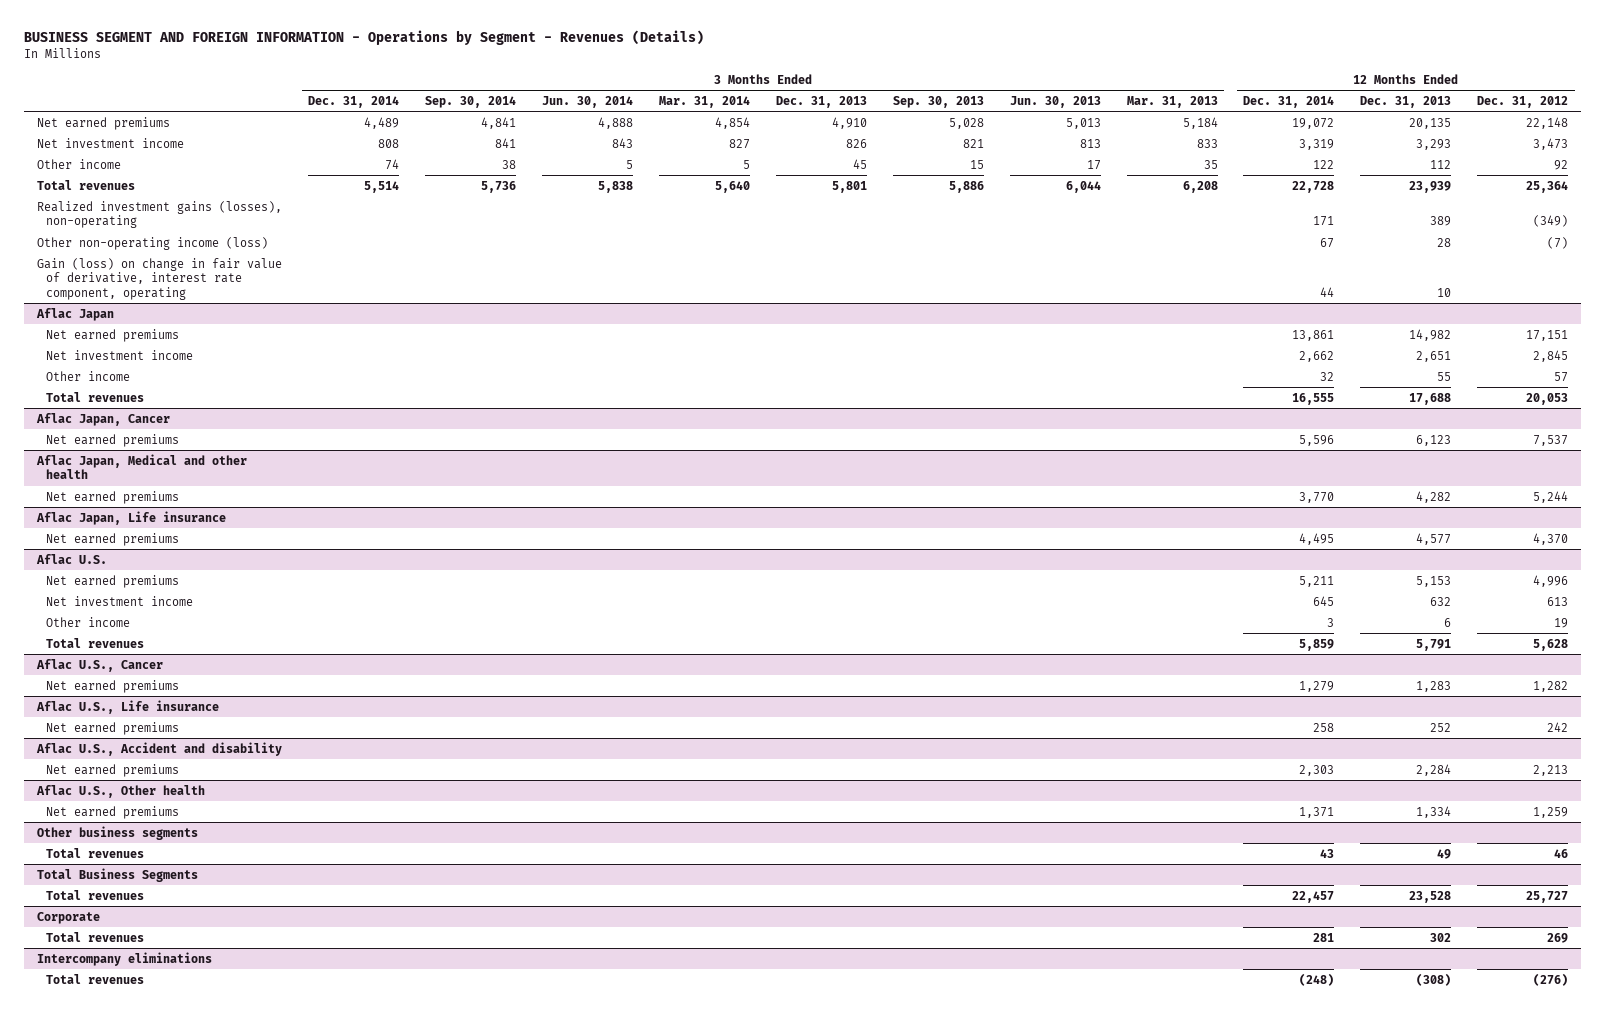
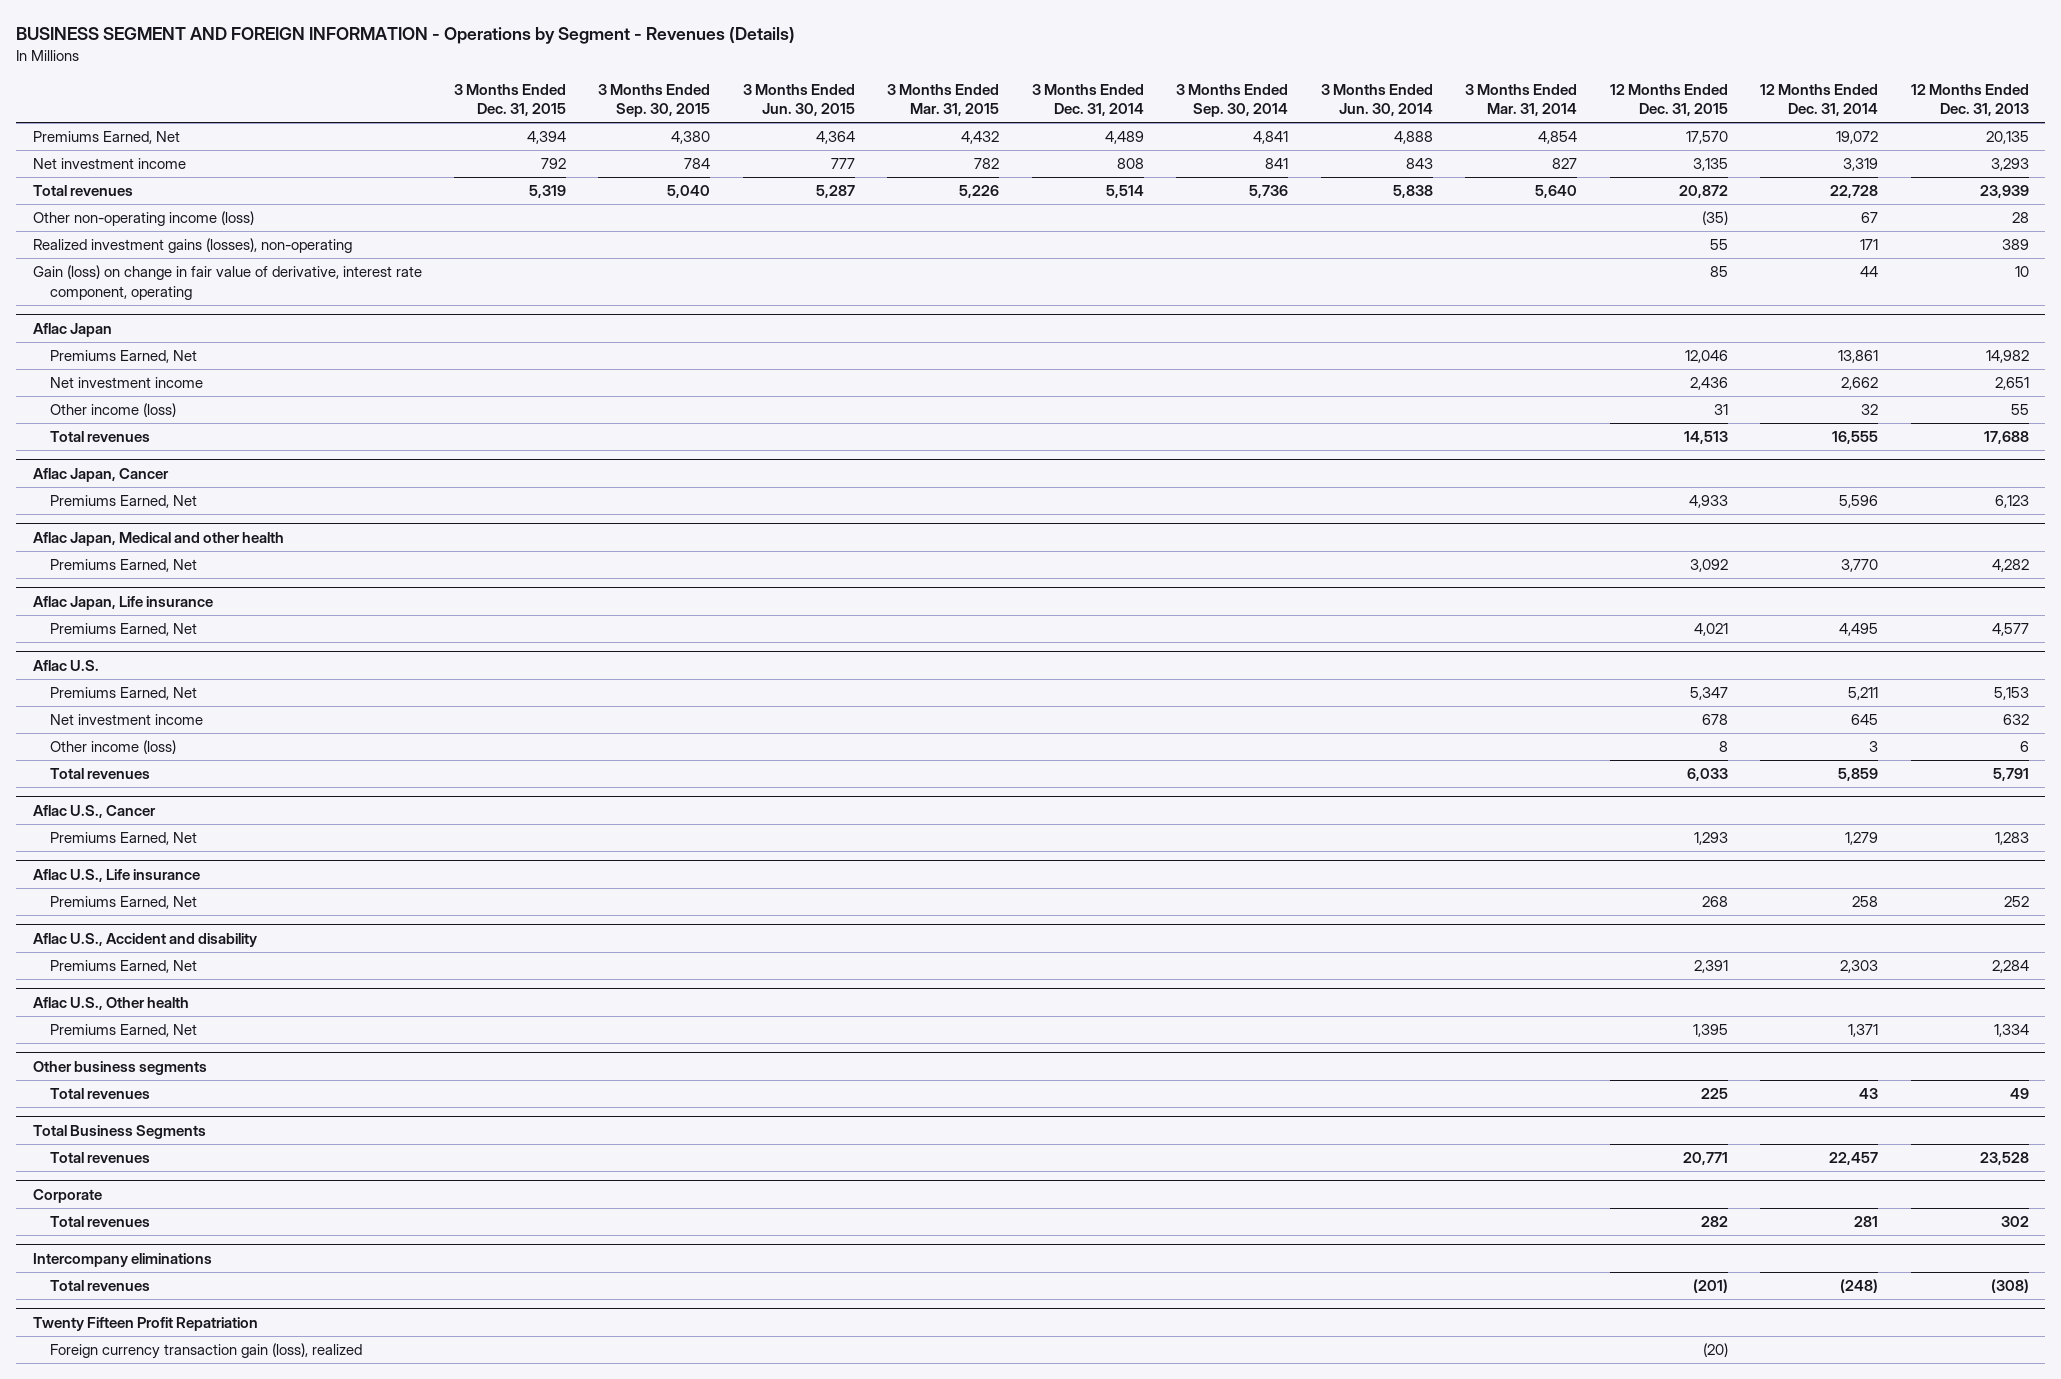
- | 3 Months Ended Dec. 31, 2014 | 3 Months Ended Sep. 30, 2014 | 3 Months Ended Jun. 30, 2014 | 3 Months Ended Mar. 31, 2014 | 3 Months Ended Dec. 31, 2013 | 3 Months Ended Sep. 30, 2013 | 3 Months Ended Jun. 30, 2013 | 3 Months Ended Mar. 31, 2013 | 12 Months Ended Dec. 31, 2014 | 12 Months Ended Dec. 31, 2013 | 12 Months Ended Dec. 31, 2012
+ | 3 Months Ended Dec. 31, 2015 | 3 Months Ended Sep. 30, 2015 | 3 Months Ended Jun. 30, 2015 | 3 Months Ended Mar. 31, 2015 | 3 Months Ended Dec. 31, 2014 | 3 Months Ended Sep. 30, 2014 | 3 Months Ended Jun. 30, 2014 | 3 Months Ended Mar. 31, 2014 | 12 Months Ended Dec. 31, 2015 | 12 Months Ended Dec. 31, 2014 | 12 Months Ended Dec. 31, 2013
- Net earned premiums | 4,489 | 4,841 | 4,888 | 4,854 | 4,910 | 5,028 | 5,013 | 5,184 | 19,072 | 20,135 | 22,148
+ Premiums Earned, Net | 4,394 | 4,380 | 4,364 | 4,432 | 4,489 | 4,841 | 4,888 | 4,854 | 17,570 | 19,072 | 20,135
- Other income | 74 | 38 | 5 | 5 | 45 | 15 | 17 | 35 | 122 | 112 | 92
moved down: Realized investment gains (losses), non-operating | | | | | | | | | 55 | 171 | 389
@ Aflac Japan
- Net earned premiums | | | | | | | | | 13,861 | 14,982 | 17,151
+ Premiums Earned, Net | | | | | | | | | 12,046 | 13,861 | 14,982
- Other income | | | | | | | | | 32 | 55 | 57
+ Other income (loss) | | | | | | | | | 31 | 32 | 55
@ Aflac Japan, Cancer
- Net earned premiums | | | | | | | | | 5,596 | 6,123 | 7,537
+ Premiums Earned, Net | | | | | | | | | 4,933 | 5,596 | 6,123
@ Aflac Japan, Medical and other health
- Net earned premiums | | | | | | | | | 3,770 | 4,282 | 5,244
+ Premiums Earned, Net | | | | | | | | | 3,092 | 3,770 | 4,282
@ Aflac Japan, Life insurance
- Net earned premiums | | | | | | | | | 4,495 | 4,577 | 4,370
+ Premiums Earned, Net | | | | | | | | | 4,021 | 4,495 | 4,577
@ Aflac U.S.
- Net earned premiums | | | | | | | | | 5,211 | 5,153 | 4,996
+ Premiums Earned, Net | | | | | | | | | 5,347 | 5,211 | 5,153
- Other income | | | | | | | | | 3 | 6 | 19
+ Other income (loss) | | | | | | | | | 8 | 3 | 6
@ Aflac U.S., Cancer
- Net earned premiums | | | | | | | | | 1,279 | 1,283 | 1,282
+ Premiums Earned, Net | | | | | | | | | 1,293 | 1,279 | 1,283
@ Aflac U.S., Life insurance
- Net earned premiums | | | | | | | | | 258 | 252 | 242
+ Premiums Earned, Net | | | | | | | | | 268 | 258 | 252
@ Aflac U.S., Accident and disability
- Net earned premiums | | | | | | | | | 2,303 | 2,284 | 2,213
+ Premiums Earned, Net | | | | | | | | | 2,391 | 2,303 | 2,284
@ Aflac U.S., Other health
- Net earned premiums | | | | | | | | | 1,371 | 1,334 | 1,259
+ Premiums Earned, Net | | | | | | | | | 1,395 | 1,371 | 1,334
+ Twenty Fifteen Profit Repatriation
+ Foreign currency transaction gain (loss), realized | | | | | | | | | (20) | |

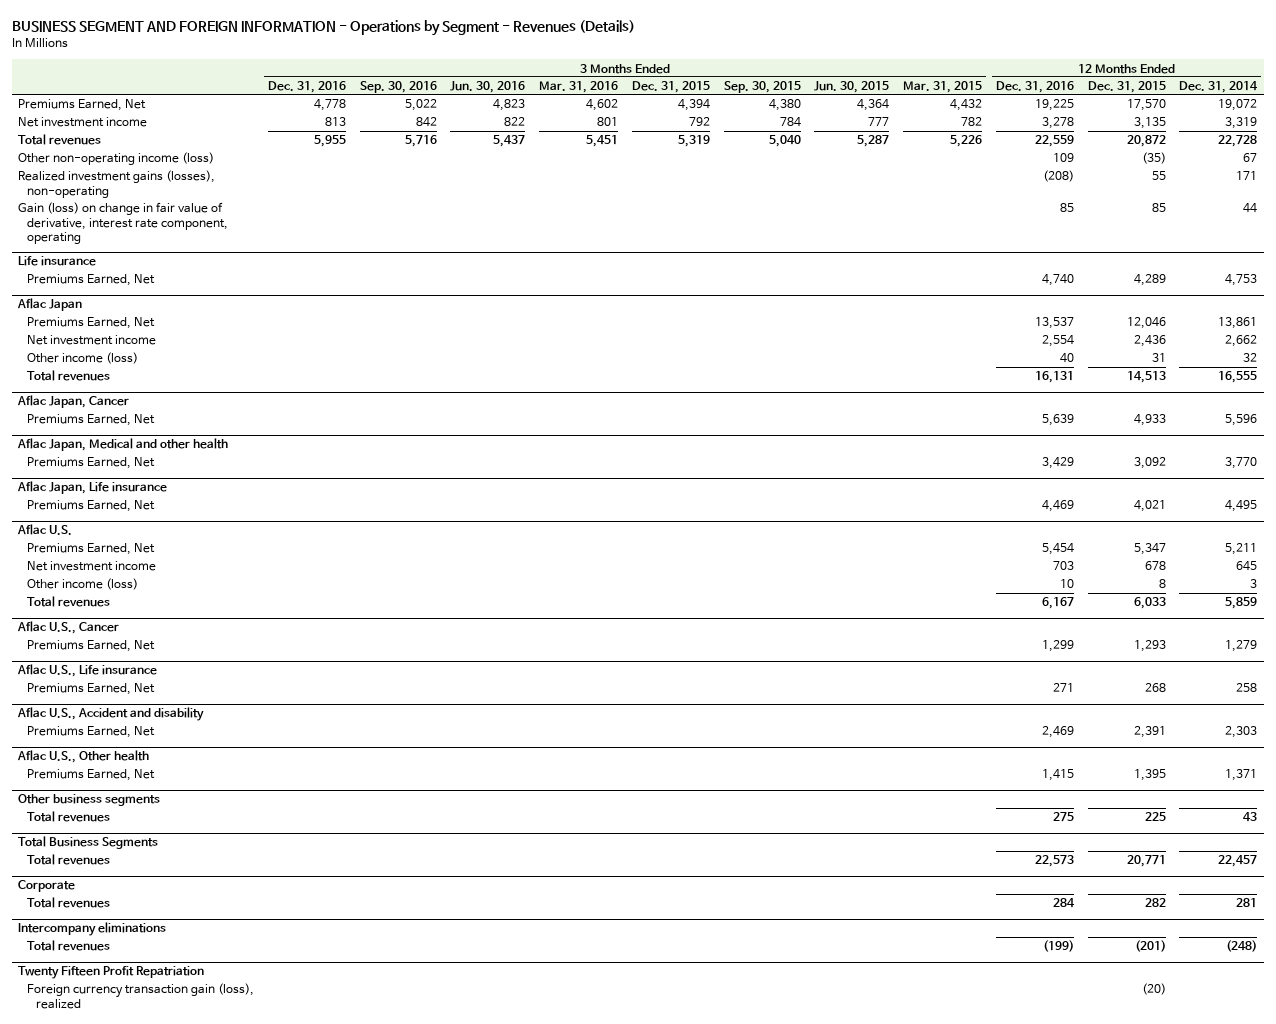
- | 3 Months Ended Dec. 31, 2015 | 3 Months Ended Sep. 30, 2015 | 3 Months Ended Jun. 30, 2015 | 3 Months Ended Mar. 31, 2015 | 3 Months Ended Dec. 31, 2014 | 3 Months Ended Sep. 30, 2014 | 3 Months Ended Jun. 30, 2014 | 3 Months Ended Mar. 31, 2014 | 12 Months Ended Dec. 31, 2015 | 12 Months Ended Dec. 31, 2014 | 12 Months Ended Dec. 31, 2013
+ | 3 Months Ended Dec. 31, 2016 | 3 Months Ended Sep. 30, 2016 | 3 Months Ended Jun. 30, 2016 | 3 Months Ended Mar. 31, 2016 | 3 Months Ended Dec. 31, 2015 | 3 Months Ended Sep. 30, 2015 | 3 Months Ended Jun. 30, 2015 | 3 Months Ended Mar. 31, 2015 | 12 Months Ended Dec. 31, 2016 | 12 Months Ended Dec. 31, 2015 | 12 Months Ended Dec. 31, 2014
+ Life insurance
+ Premiums Earned, Net | | | | | | | | | 4,740 | 4,289 | 4,753

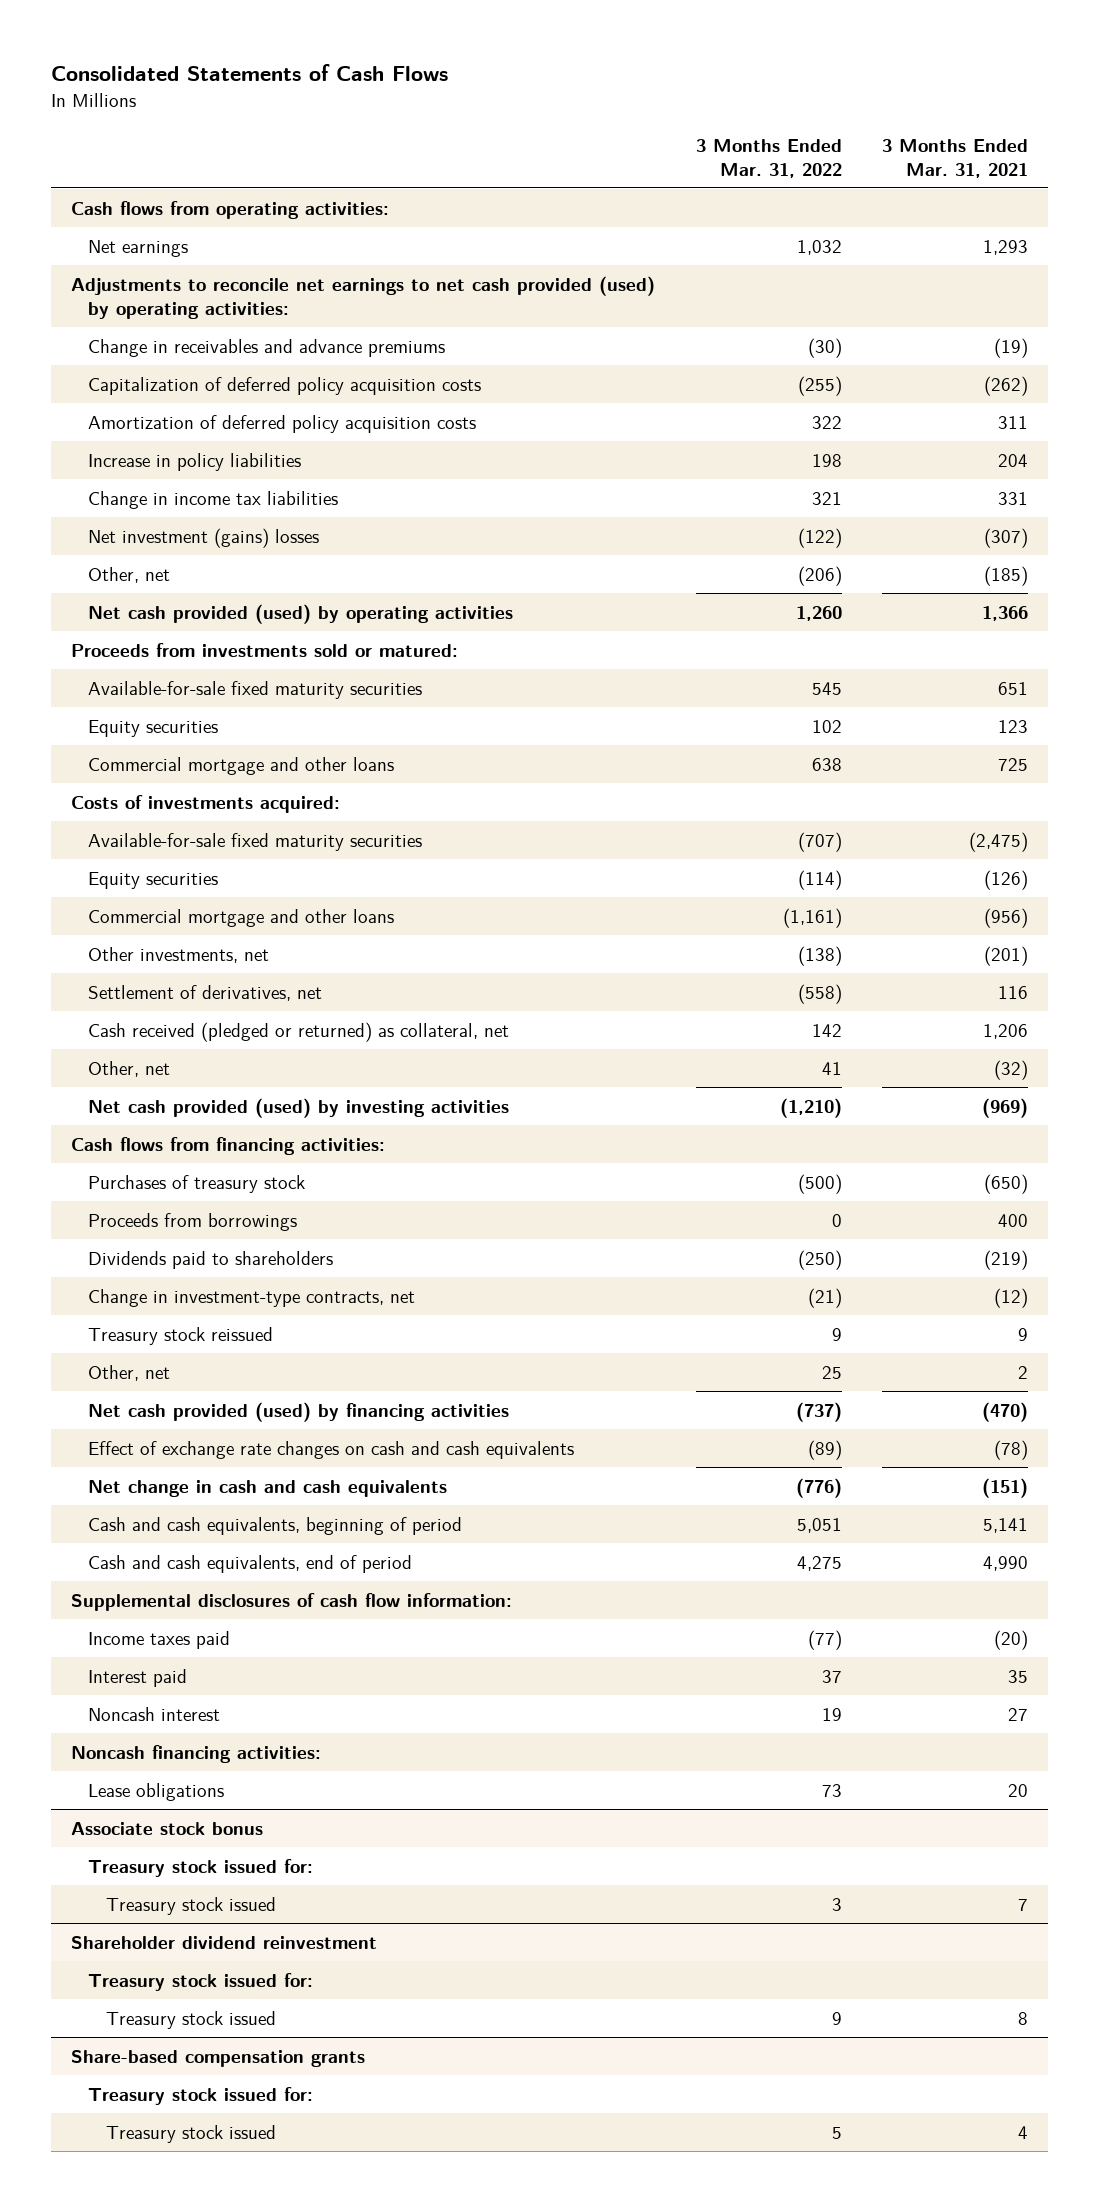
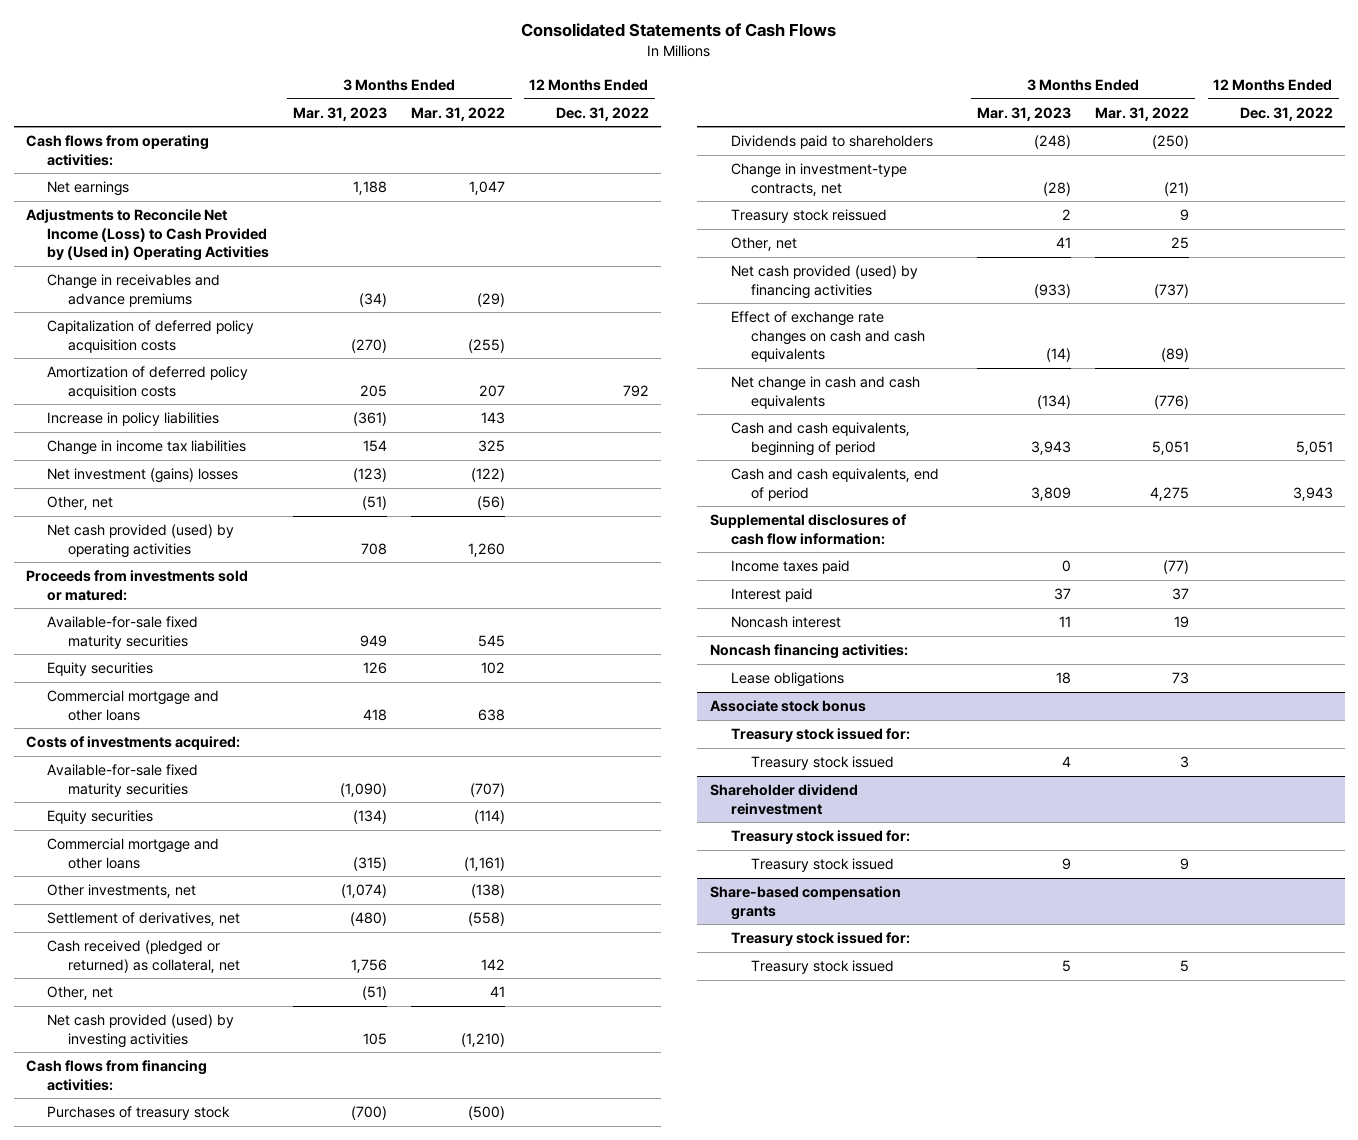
- | 3 Months Ended Mar. 31, 2022 | 3 Months Ended Mar. 31, 2021
+ | 3 Months Ended Mar. 31, 2023 | 3 Months Ended Mar. 31, 2022 | 12 Months Ended Dec. 31, 2022
- Net earnings | 1,032 | 1,293
- Adjustments to reconcile net earnings to net cash provided (used) by operating activities:
- Change in receivables and advance premiums | (30) | (19)
+ Net earnings | 1,188 | 1,047 |
+ Adjustments to Reconcile Net Income (Loss) to Cash Provided by (Used in) Operating Activities
+ Change in receivables and advance premiums | (34) | (29) |
- Amortization of deferred policy acquisition costs | 322 | 311
- Increase in policy liabilities | 198 | 204
- Change in income tax liabilities | 321 | 331
+ Amortization of deferred policy acquisition costs | 205 | 207 | 792
+ Increase in policy liabilities | (361) | 143 |
+ Change in income tax liabilities | 154 | 325 |
- Other, net | (206) | (185)
+ Other, net | (51) | (56) |
- Proceeds from borrowings | 0 | 400

